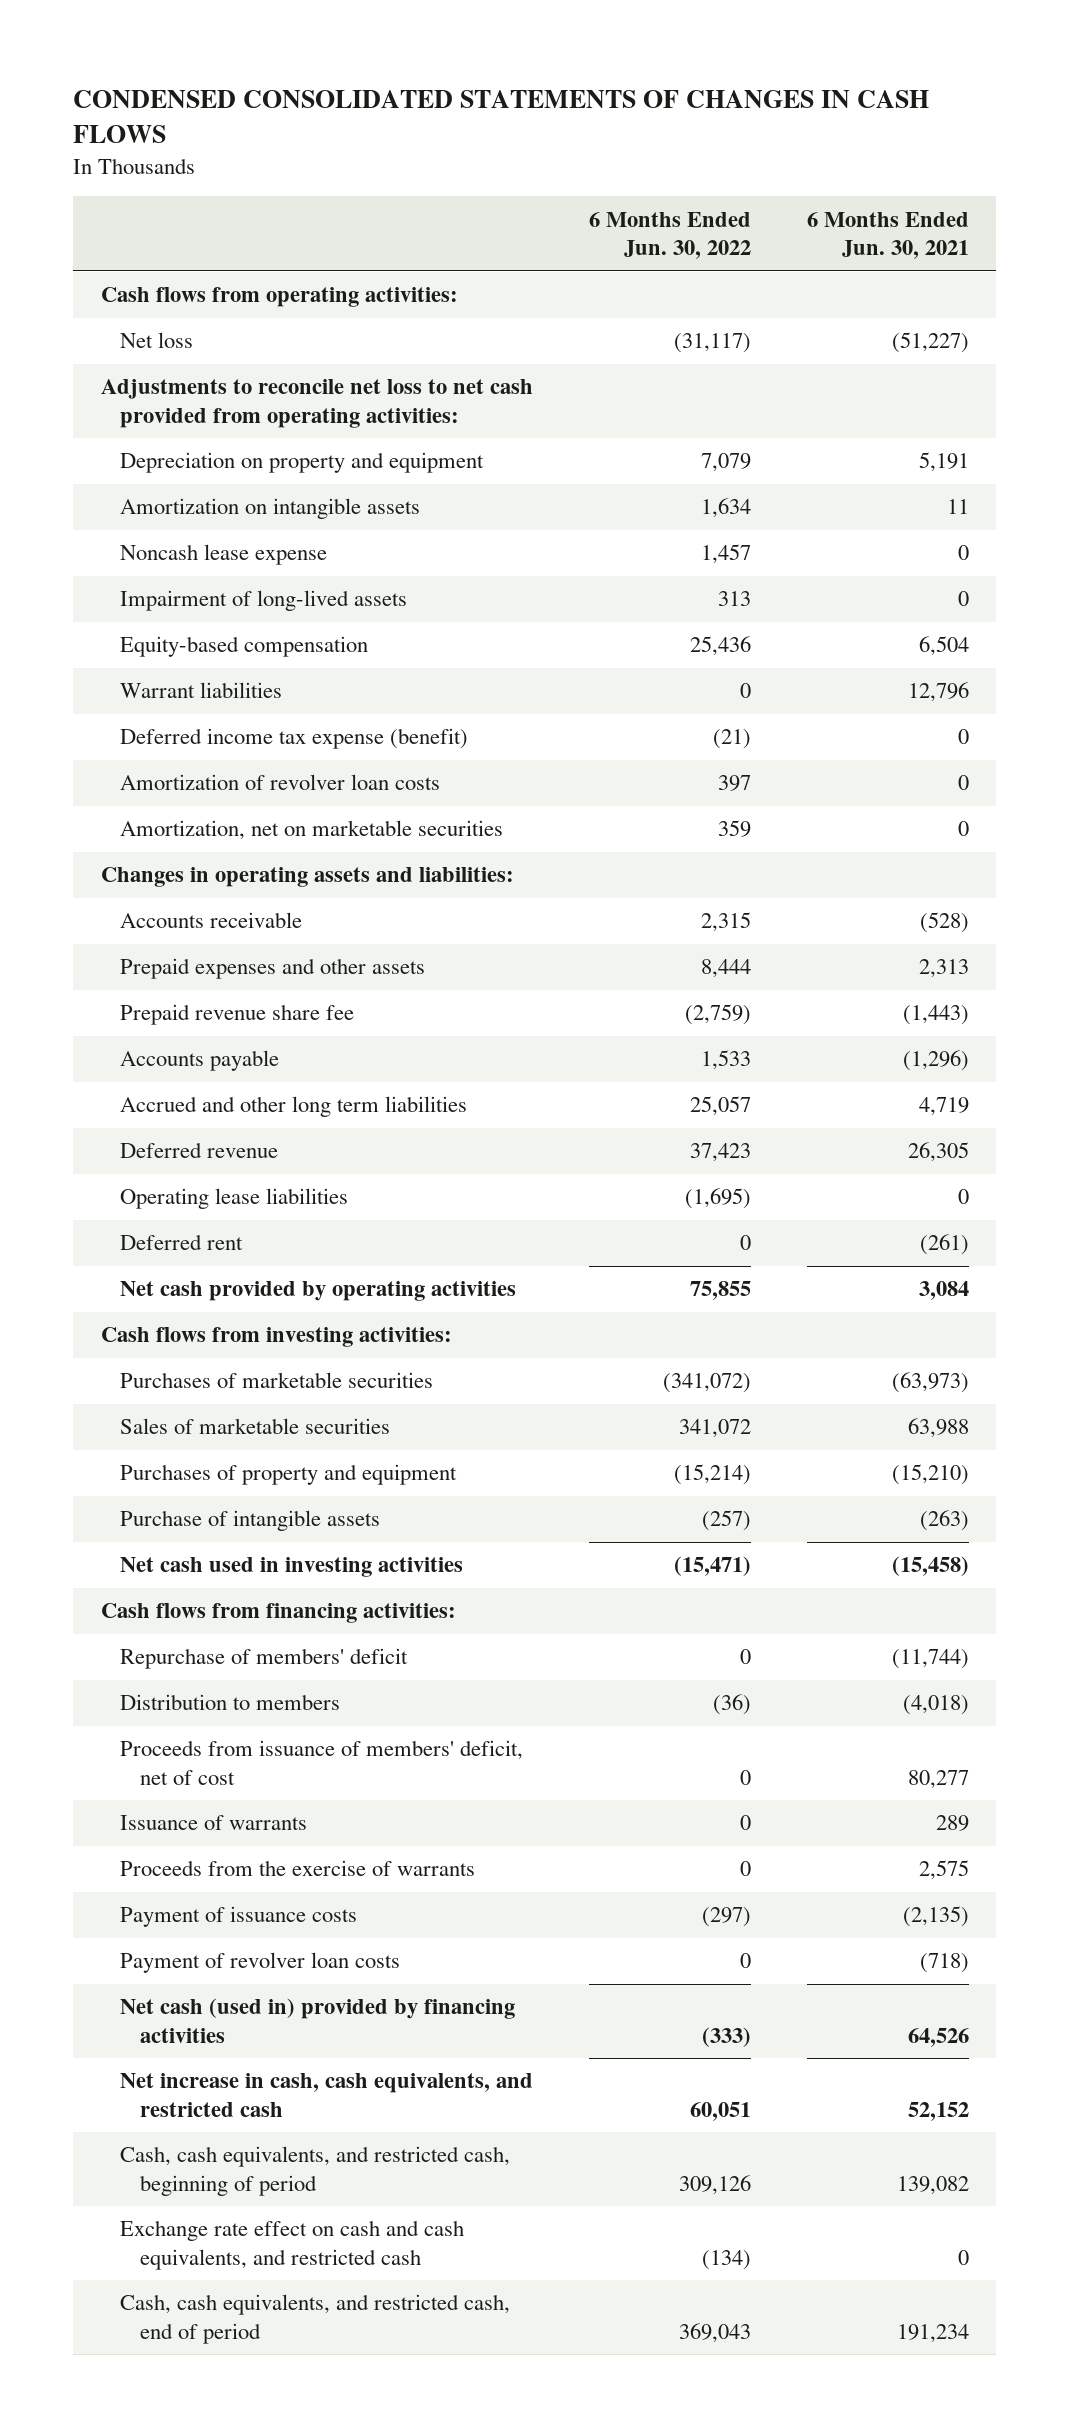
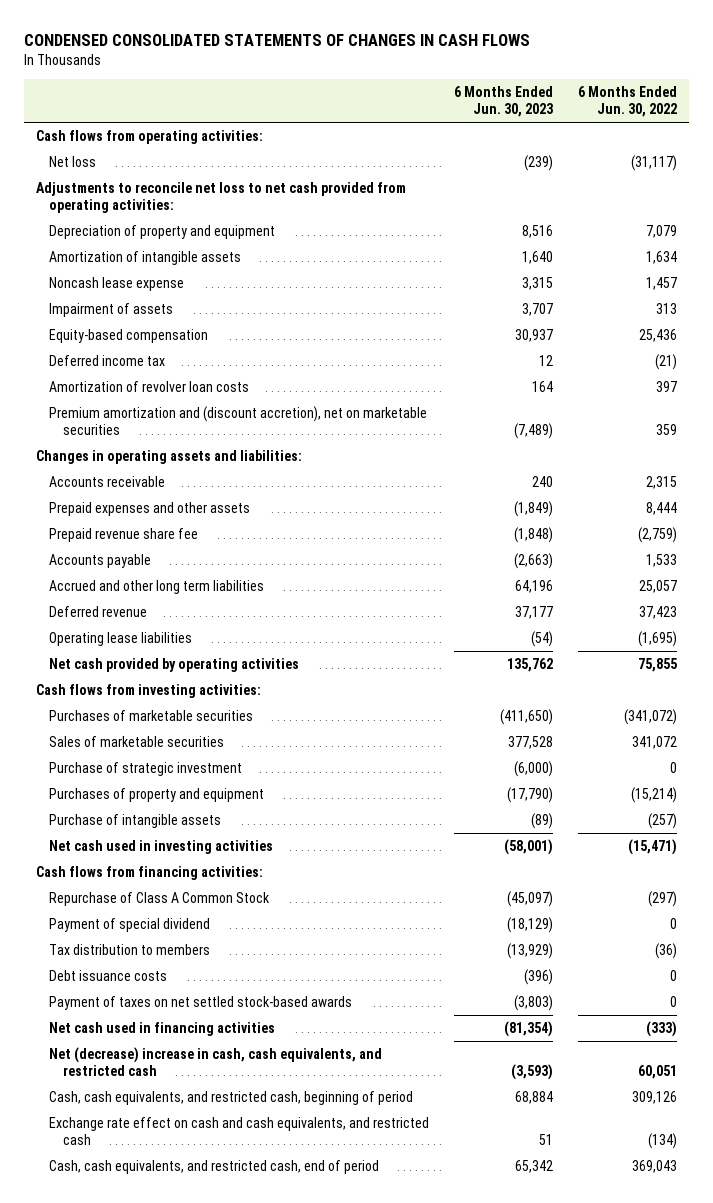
- | 6 Months Ended Jun. 30, 2022 | 6 Months Ended Jun. 30, 2021
+ | 6 Months Ended Jun. 30, 2023 | 6 Months Ended Jun. 30, 2022
- Depreciation on property and equipment | 7,079 | 5,191
- Amortization on intangible assets | 1,634 | 11
+ Depreciation of property and equipment | 8,516 | 7,079
+ Amortization of intangible assets | 1,640 | 1,634
- Impairment of long-lived assets | 313 | 0
+ Impairment of assets | 3,707 | 313
- Warrant liabilities | 0 | 12,796
- Deferred income tax expense (benefit) | (21) | 0
+ Deferred income tax | 12 | (21)
- Amortization, net on marketable securities | 359 | 0
+ Premium amortization and (discount accretion), net on marketable securities | (7,489) | 359
- Deferred rent | 0 | (261)
+ Purchase of strategic investment | (6,000) | 0
- Repurchase of members' deficit | 0 | (11,744)
- Distribution to members | (36) | (4,018)
- Proceeds from issuance of members' deficit, net of cost | 0 | 80,277
- Issuance of warrants | 0 | 289
- Proceeds from the exercise of warrants | 0 | 2,575
- Payment of issuance costs | (297) | (2,135)
- Payment of revolver loan costs | 0 | (718)
- Net cash (used in) provided by financing activities | (333) | 64,526
- Net increase in cash, cash equivalents, and restricted cash | 60,051 | 52,152
+ Repurchase of Class A Common Stock | (45,097) | (297)
+ Payment of special dividend | (18,129) | 0
+ Tax distribution to members | (13,929) | (36)
+ Debt issuance costs | (396) | 0
+ Payment of taxes on net settled stock-based awards | (3,803) | 0
+ Net cash used in financing activities | (81,354) | (333)
+ Net (decrease) increase in cash, cash equivalents, and restricted cash | (3,593) | 60,051

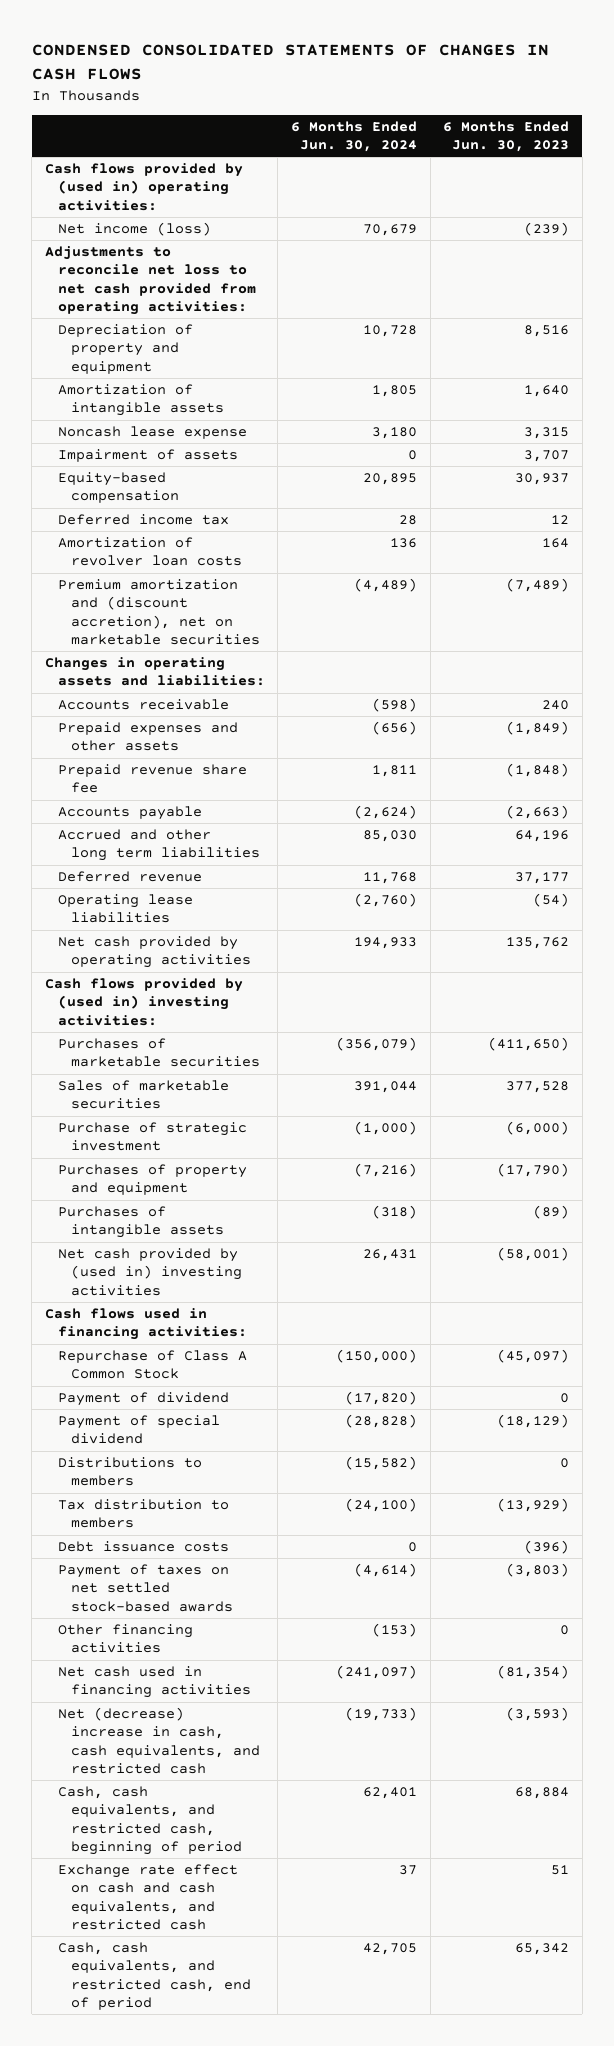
- | 6 Months Ended Jun. 30, 2023 | 6 Months Ended Jun. 30, 2022
+ | 6 Months Ended Jun. 30, 2024 | 6 Months Ended Jun. 30, 2023
- Cash flows from operating activities:
- Net loss | (239) | (31,117)
+ Cash flows provided by (used in) operating activities:
+ Net income (loss) | 70,679 | (239)
- Cash flows from investing activities:
+ Cash flows provided by (used in) investing activities:
- Purchase of intangible assets | (89) | (257)
- Net cash used in investing activities | (58,001) | (15,471)
- Cash flows from financing activities:
+ Purchases of intangible assets | (318) | (89)
+ Net cash provided by (used in) investing activities | 26,431 | (58,001)
+ Cash flows used in financing activities:
+ Payment of dividend | (17,820) | 0
+ Distributions to members | (15,582) | 0
+ Other financing activities | (153) | 0

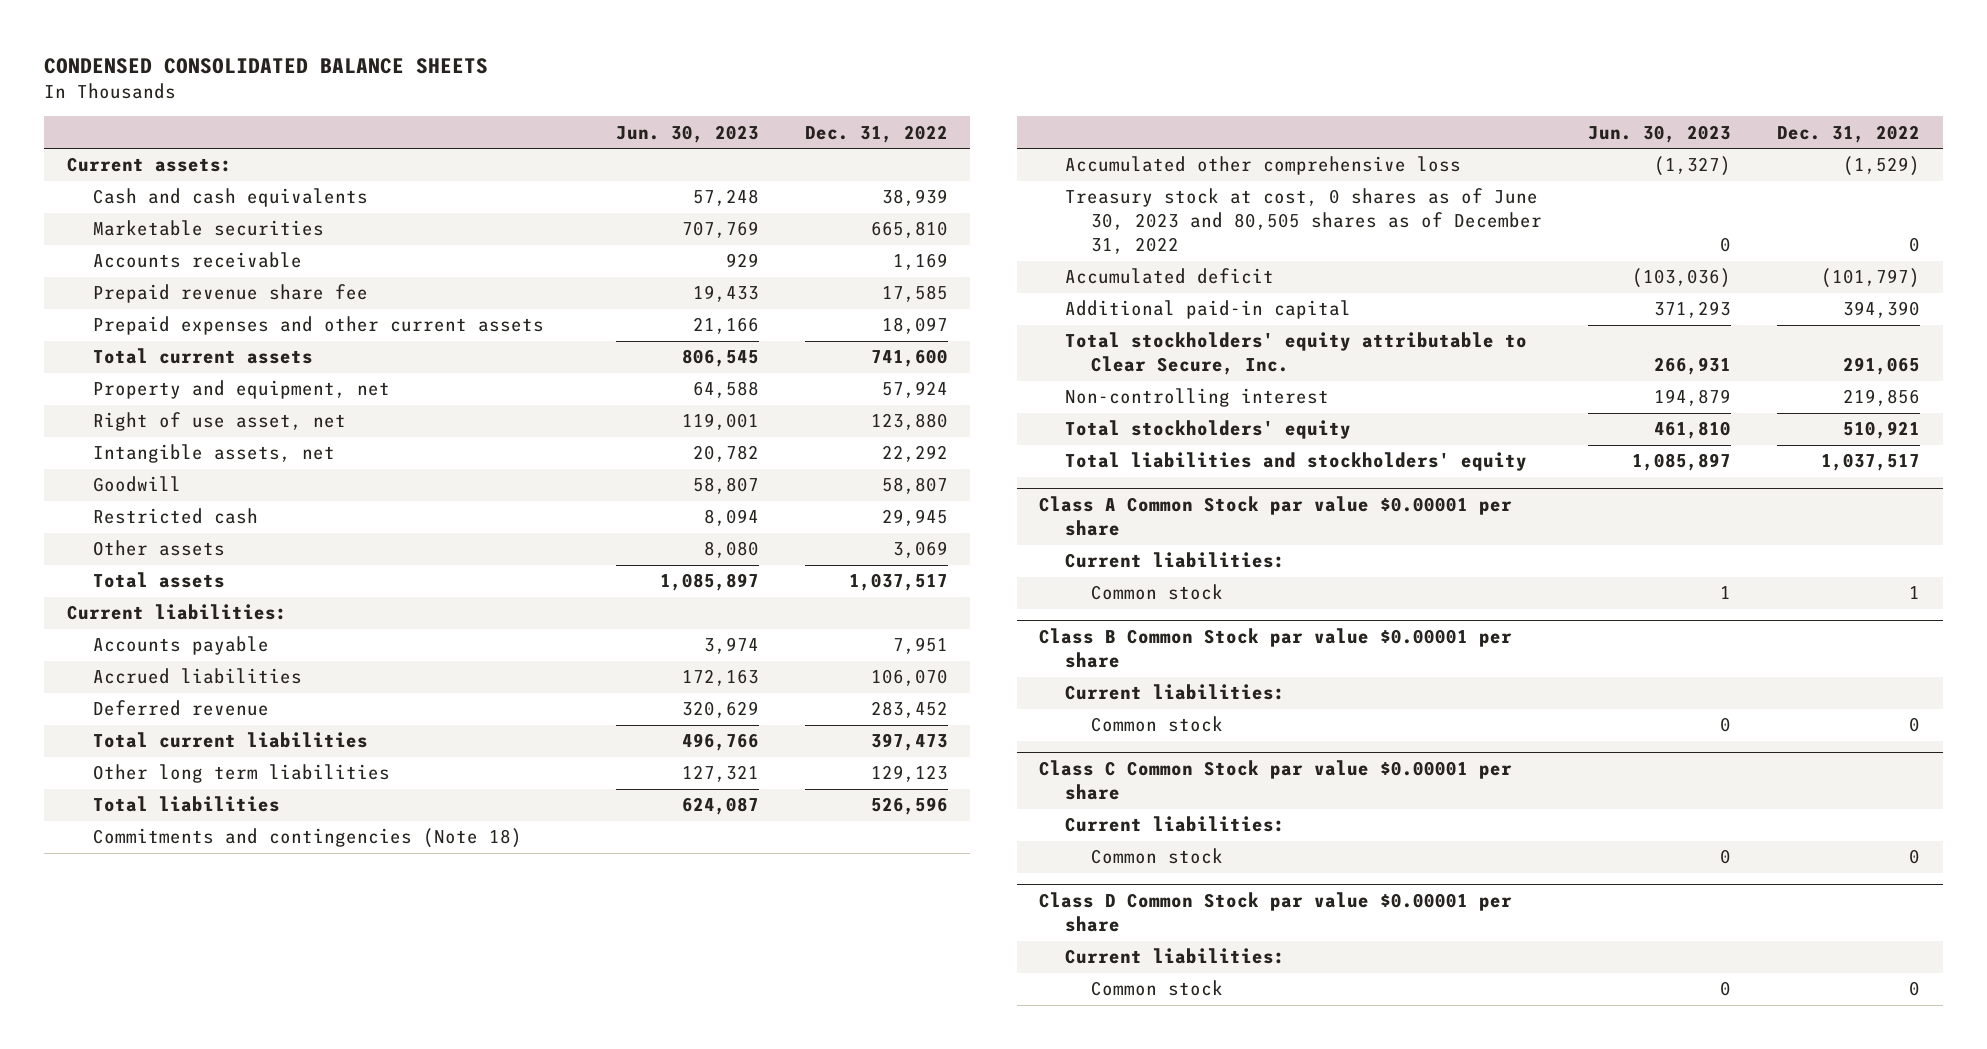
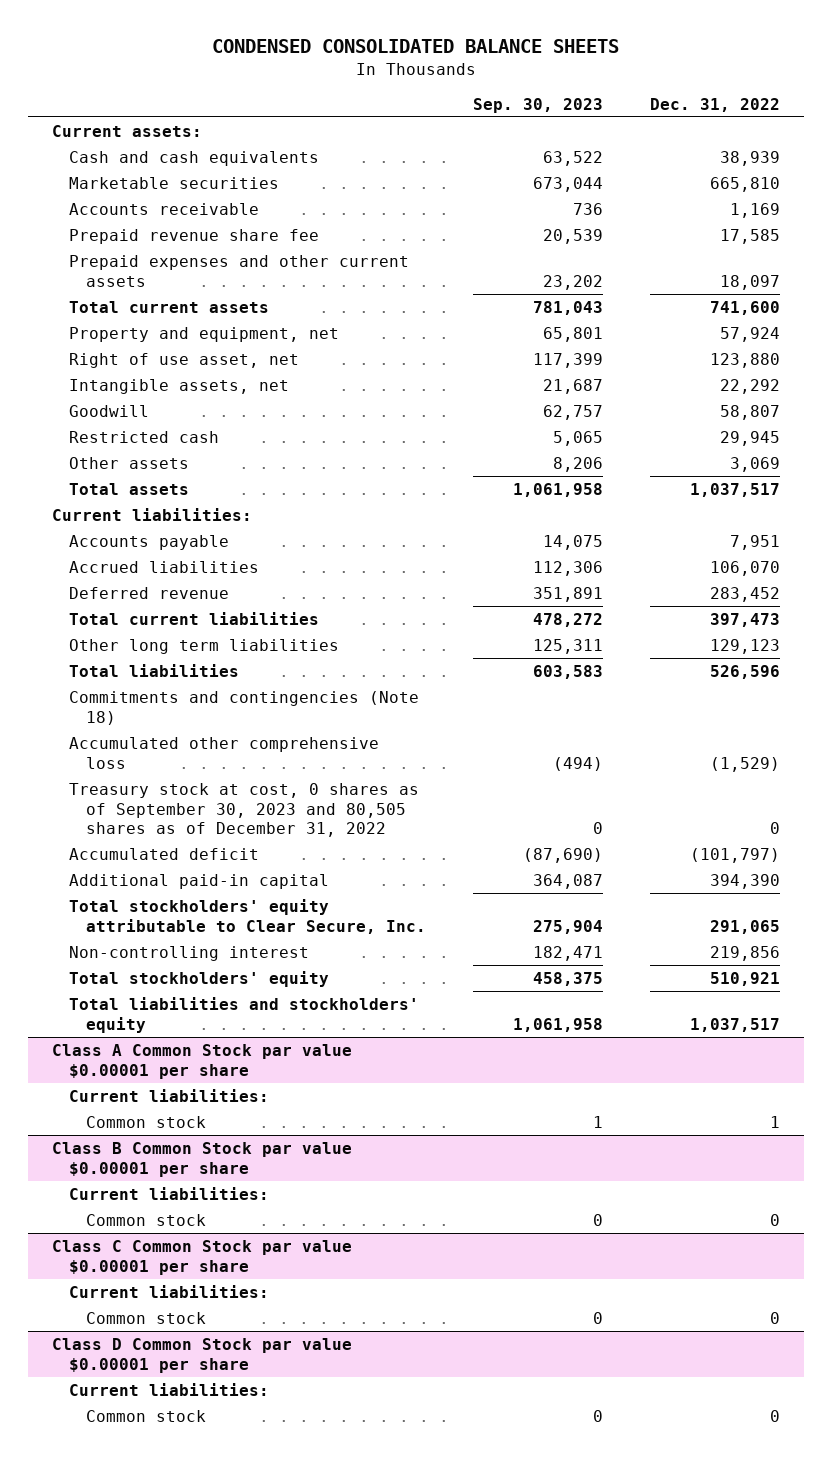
- | Jun. 30, 2023 | Dec. 31, 2022
+ | Sep. 30, 2023 | Dec. 31, 2022
- Treasury stock at cost, 0 shares as of June 30, 2023 and 80,505 shares as of December 31, 2022 | 0 | 0
+ Treasury stock at cost, 0 shares as of September 30, 2023 and 80,505 shares as of December 31, 2022 | 0 | 0

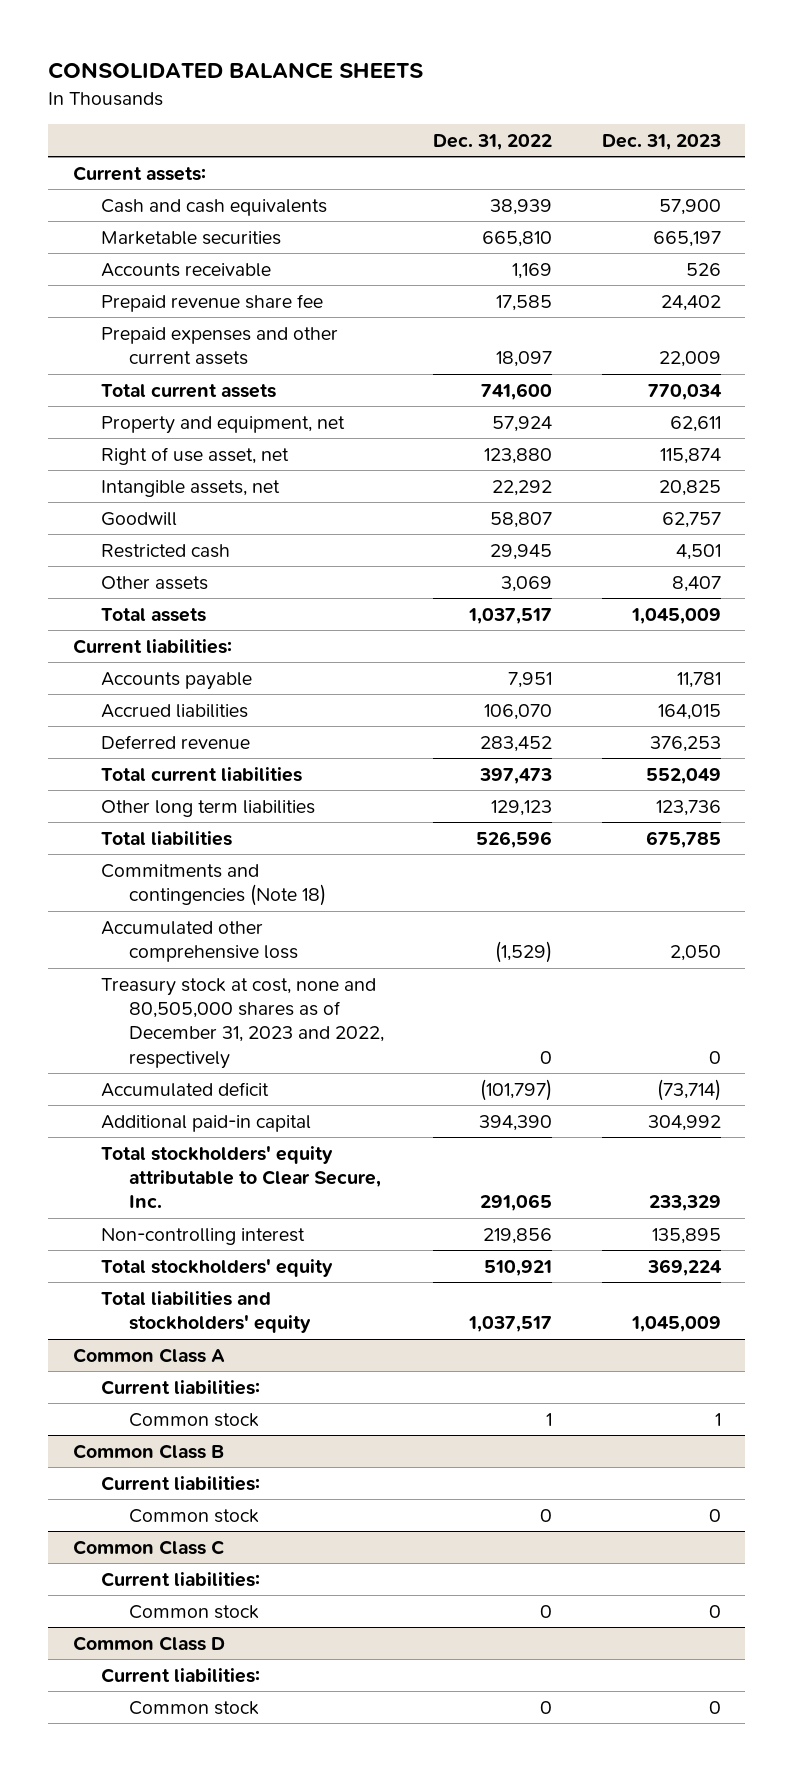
- CONDENSED CONSOLIDATED BALANCE SHEETS
+ CONSOLIDATED BALANCE SHEETS
- | Sep. 30, 2023 | Dec. 31, 2022
+ | Dec. 31, 2022 | Dec. 31, 2023
- Treasury stock at cost, 0 shares as of September 30, 2023 and 80,505 shares as of December 31, 2022 | 0 | 0
+ Treasury stock at cost, none and 80,505,000 shares as of December 31, 2023 and 2022, respectively | 0 | 0
- Class A Common Stock par value $0.00001 per share
+ Common Class A
- Class B Common Stock par value $0.00001 per share
+ Common Class B
- Class C Common Stock par value $0.00001 per share
+ Common Class C
- Class D Common Stock par value $0.00001 per share
+ Common Class D

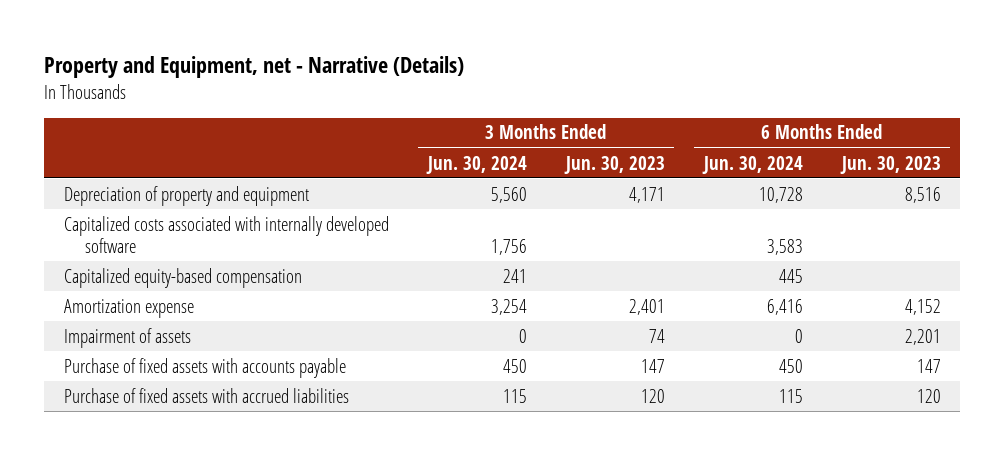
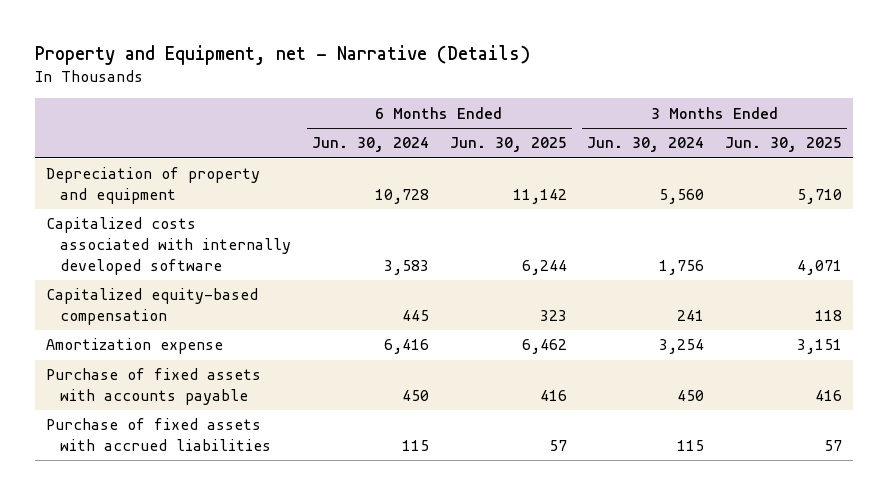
- | 3 Months Ended Jun. 30, 2024 | 3 Months Ended Jun. 30, 2023 | 6 Months Ended Jun. 30, 2024 | 6 Months Ended Jun. 30, 2023
+ | 6 Months Ended Jun. 30, 2024 | 6 Months Ended Jun. 30, 2025 | 3 Months Ended Jun. 30, 2024 | 3 Months Ended Jun. 30, 2025
- Impairment of assets | 0 | 74 | 0 | 2,201

